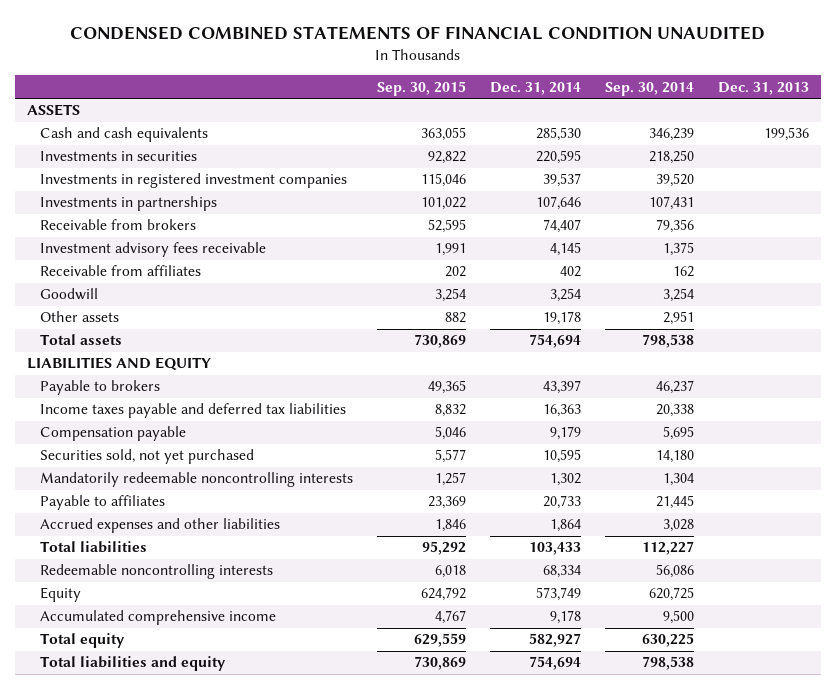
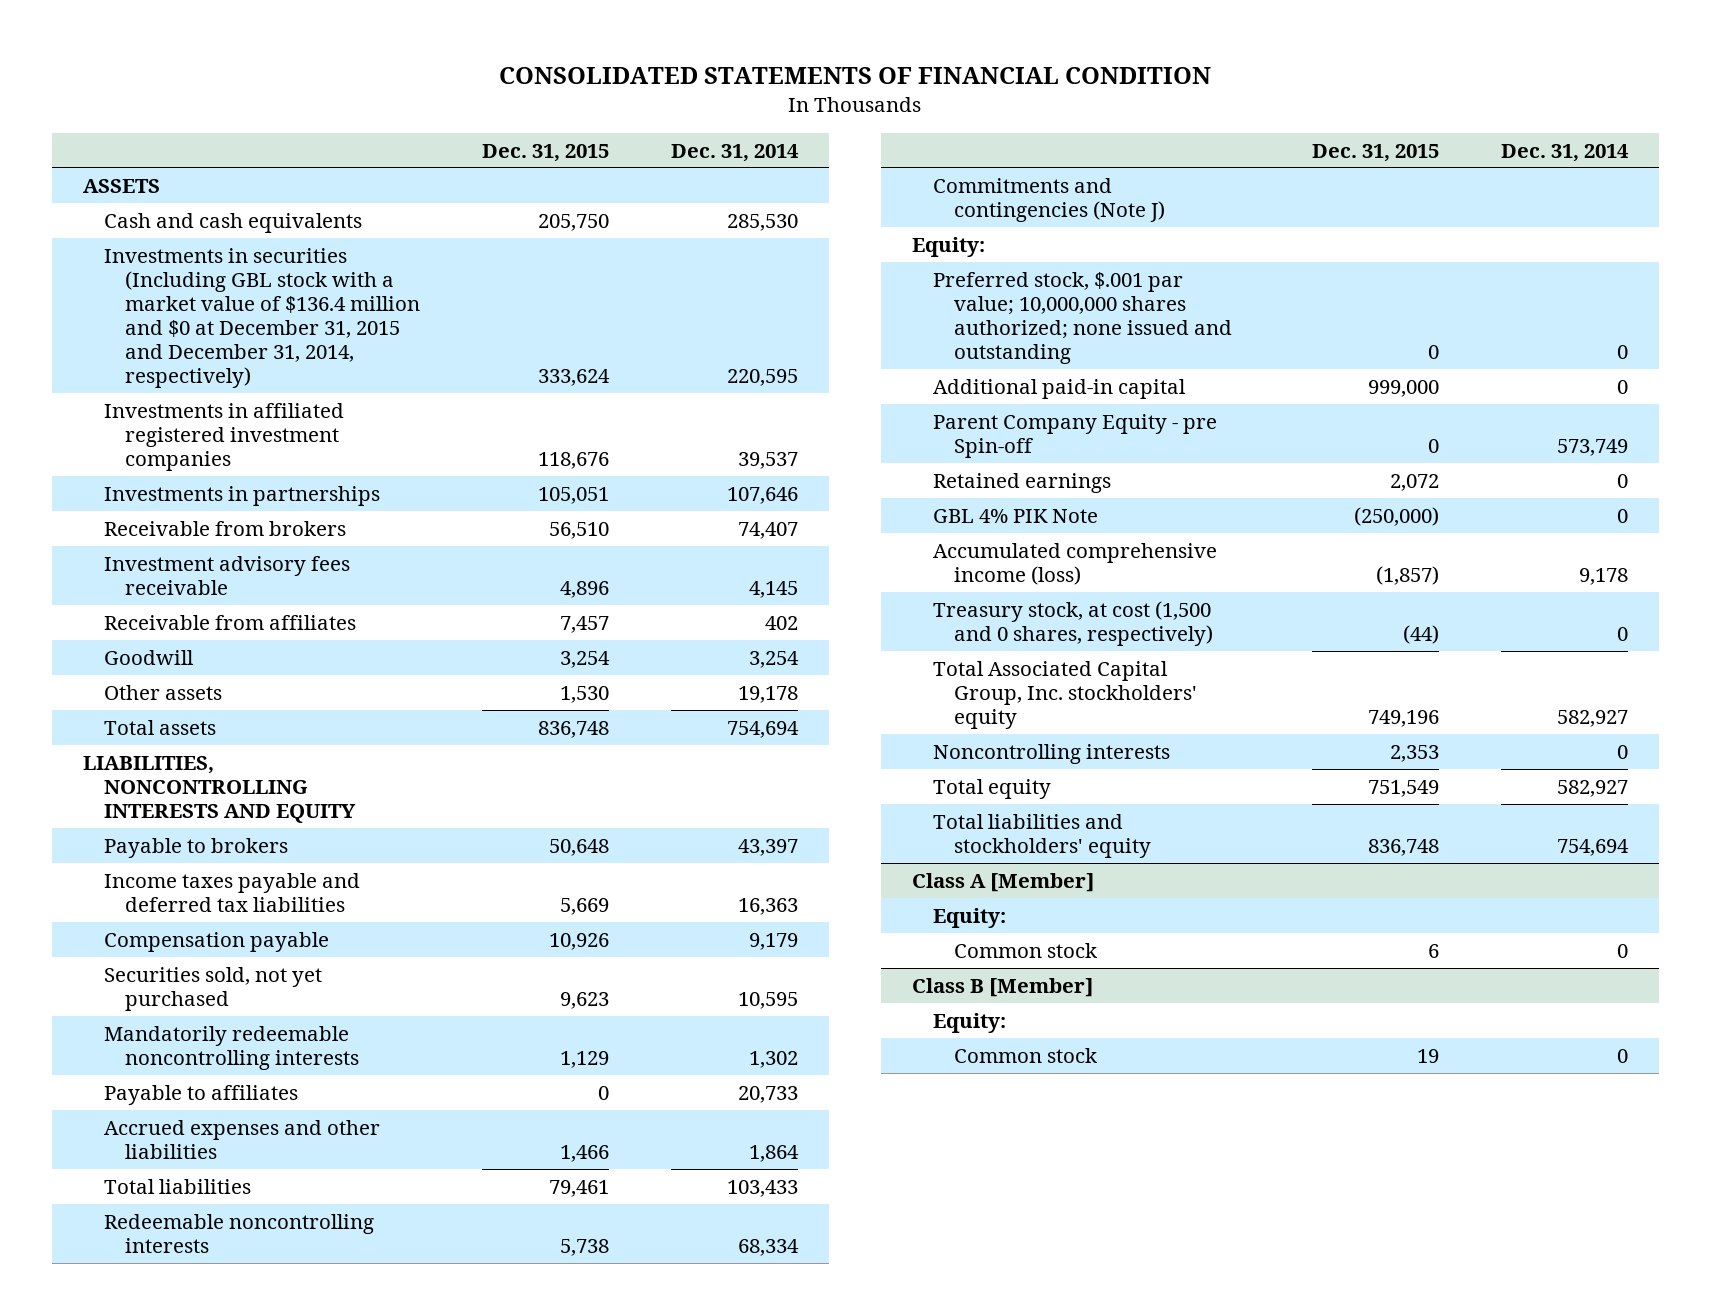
- CONDENSED COMBINED STATEMENTS OF FINANCIAL CONDITION UNAUDITED
+ CONSOLIDATED STATEMENTS OF FINANCIAL CONDITION
- | Sep. 30, 2015 | Dec. 31, 2014 | Sep. 30, 2014 | Dec. 31, 2013
+ | Dec. 31, 2015 | Dec. 31, 2014
- Investments in securities | 92,822 | 220,595 | 218,250 |
- Investments in registered investment companies | 115,046 | 39,537 | 39,520 |
+ Investments in securities (Including GBL stock with a market value of $136.4 million and $0 at December 31, 2015 and December 31, 2014, respectively) | 333,624 | 220,595
+ Investments in affiliated registered investment companies | 118,676 | 39,537
- LIABILITIES AND EQUITY
+ LIABILITIES, NONCONTROLLING INTERESTS AND EQUITY
- Equity | 624,792 | 573,749 | 620,725 |
- Accumulated comprehensive income | 4,767 | 9,178 | 9,500 |
+ Commitments and contingencies (Note J)
+ Equity:
+ Preferred stock, $.001 par value; 10,000,000 shares authorized; none issued and outstanding | 0 | 0
+ Additional paid-in capital | 999,000 | 0
+ Parent Company Equity - pre Spin-off | 0 | 573,749
+ Retained earnings | 2,072 | 0
+ GBL 4% PIK Note | (250,000) | 0
+ Accumulated comprehensive income (loss) | (1,857) | 9,178
+ Treasury stock, at cost (1,500 and 0 shares, respectively) | (44) | 0
+ Total Associated Capital Group, Inc. stockholders' equity | 749,196 | 582,927
+ Noncontrolling interests | 2,353 | 0
- Total liabilities and equity | 730,869 | 754,694 | 798,538 |
+ Total liabilities and stockholders' equity | 836,748 | 754,694
+ Class A [Member]
+ Equity:
+ Common stock | 6 | 0
+ Class B [Member]
+ Equity:
+ Common stock | 19 | 0

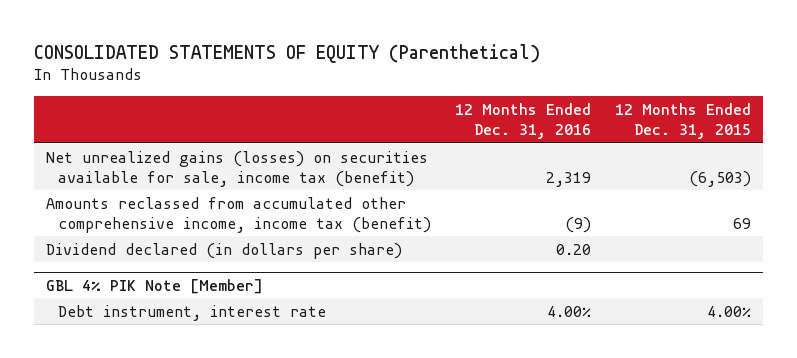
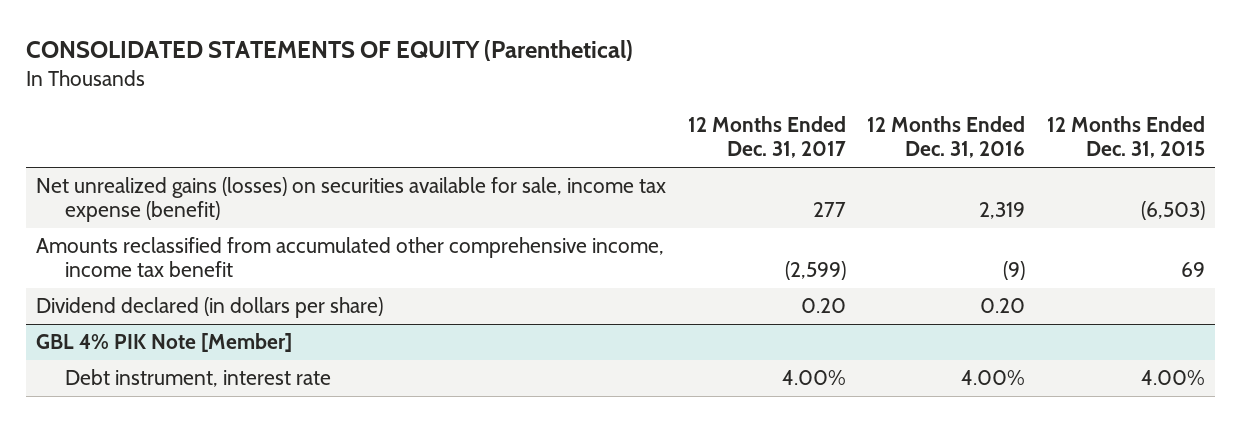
- | 12 Months Ended Dec. 31, 2016 | 12 Months Ended Dec. 31, 2015
+ | 12 Months Ended Dec. 31, 2017 | 12 Months Ended Dec. 31, 2016 | 12 Months Ended Dec. 31, 2015
- Net unrealized gains (losses) on securities available for sale, income tax (benefit) | 2,319 | (6,503)
- Amounts reclassed from accumulated other comprehensive income, income tax (benefit) | (9) | 69
+ Net unrealized gains (losses) on securities available for sale, income tax expense (benefit) | 277 | 2,319 | (6,503)
+ Amounts reclassified from accumulated other comprehensive income, income tax benefit | (2,599) | (9) | 69

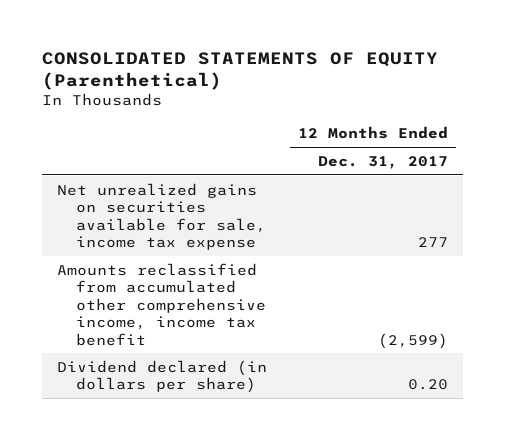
- | 12 Months Ended Dec. 31, 2017 | 12 Months Ended Dec. 31, 2016 | 12 Months Ended Dec. 31, 2015
+ | 12 Months Ended Dec. 31, 2017
- Net unrealized gains (losses) on securities available for sale, income tax expense (benefit) | 277 | 2,319 | (6,503)
+ Net unrealized gains on securities available for sale, income tax expense | 277
- GBL 4% PIK Note [Member]
- Debt instrument, interest rate | 4.00% | 4.00% | 4.00%

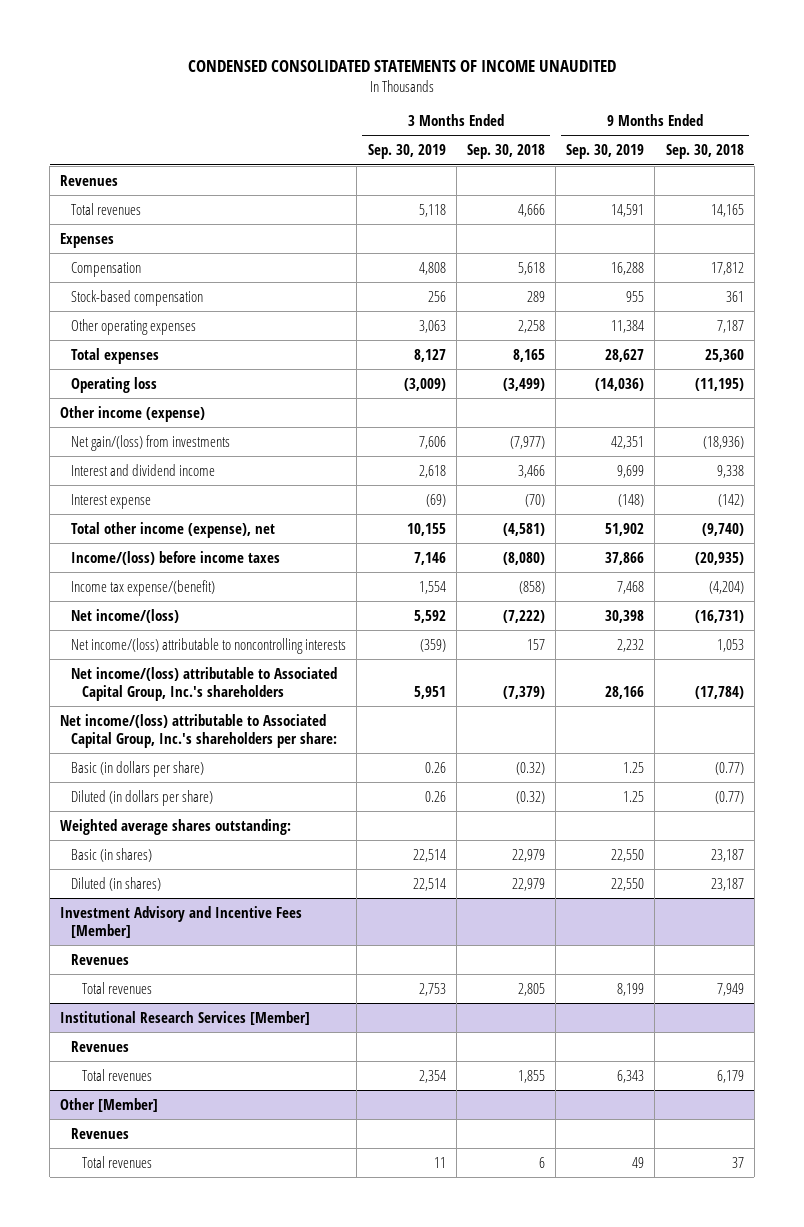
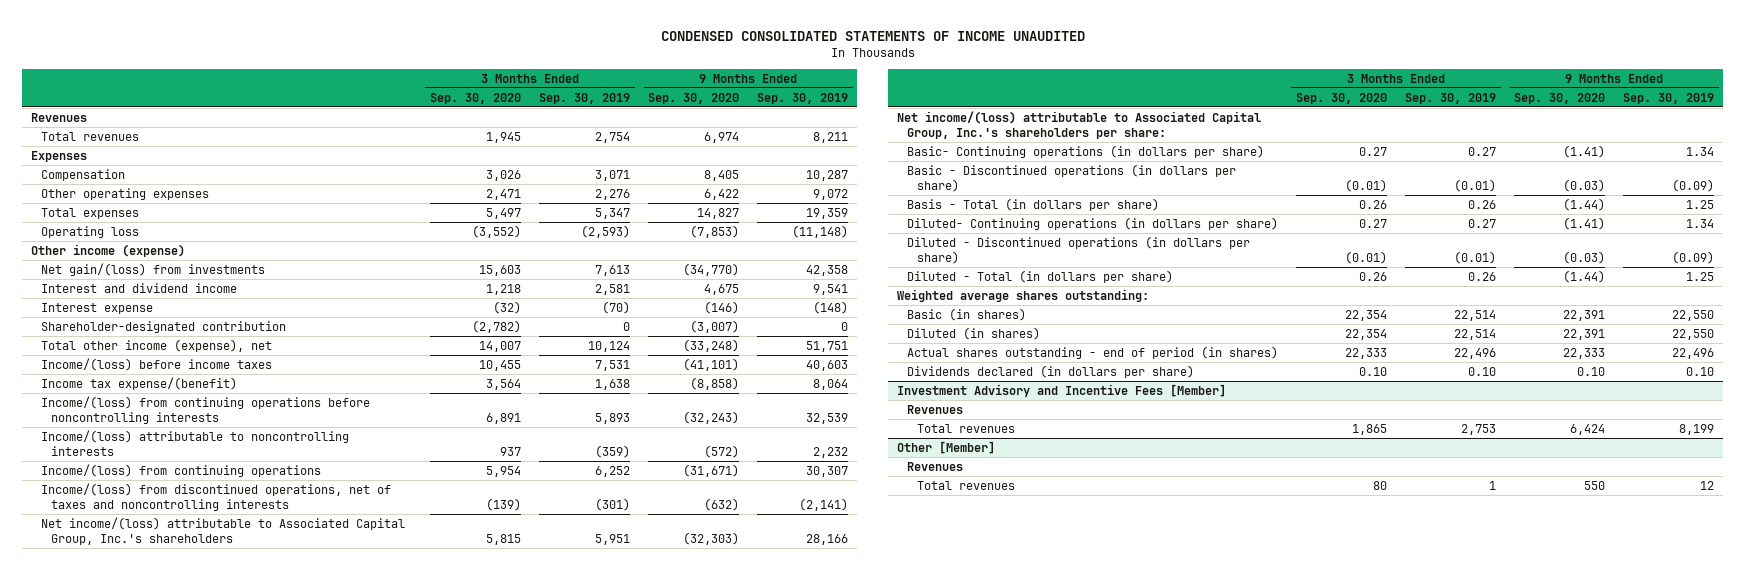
- | 3 Months Ended Sep. 30, 2019 | 3 Months Ended Sep. 30, 2018 | 9 Months Ended Sep. 30, 2019 | 9 Months Ended Sep. 30, 2018
+ | 3 Months Ended Sep. 30, 2020 | 3 Months Ended Sep. 30, 2019 | 9 Months Ended Sep. 30, 2020 | 9 Months Ended Sep. 30, 2019
- Total revenues | 5,118 | 4,666 | 14,591 | 14,165
+ Total revenues | 1,945 | 2,754 | 6,974 | 8,211
- Compensation | 4,808 | 5,618 | 16,288 | 17,812
- Stock-based compensation | 256 | 289 | 955 | 361
- Other operating expenses | 3,063 | 2,258 | 11,384 | 7,187
- Total expenses | 8,127 | 8,165 | 28,627 | 25,360
- Operating loss | (3,009) | (3,499) | (14,036) | (11,195)
+ Compensation | 3,026 | 3,071 | 8,405 | 10,287
+ Other operating expenses | 2,471 | 2,276 | 6,422 | 9,072
+ Total expenses | 5,497 | 5,347 | 14,827 | 19,359
+ Operating loss | (3,552) | (2,593) | (7,853) | (11,148)
- Net gain/(loss) from investments | 7,606 | (7,977) | 42,351 | (18,936)
- Interest and dividend income | 2,618 | 3,466 | 9,699 | 9,338
- Interest expense | (69) | (70) | (148) | (142)
- Total other income (expense), net | 10,155 | (4,581) | 51,902 | (9,740)
- Income/(loss) before income taxes | 7,146 | (8,080) | 37,866 | (20,935)
- Income tax expense/(benefit) | 1,554 | (858) | 7,468 | (4,204)
- Net income/(loss) | 5,592 | (7,222) | 30,398 | (16,731)
- Net income/(loss) attributable to noncontrolling interests | (359) | 157 | 2,232 | 1,053
+ Net gain/(loss) from investments | 15,603 | 7,613 | (34,770) | 42,358
+ Interest and dividend income | 1,218 | 2,581 | 4,675 | 9,541
+ Interest expense | (32) | (70) | (146) | (148)
+ Shareholder-designated contribution | (2,782) | 0 | (3,007) | 0
+ Total other income (expense), net | 14,007 | 10,124 | (33,248) | 51,751
+ Income/(loss) before income taxes | 10,455 | 7,531 | (41,101) | 40,603
+ Income tax expense/(benefit) | 3,564 | 1,638 | (8,858) | 8,064
+ Income/(loss) from continuing operations before noncontrolling interests | 6,891 | 5,893 | (32,243) | 32,539
+ Income/(loss) attributable to noncontrolling interests | 937 | (359) | (572) | 2,232
+ Income/(loss) from continuing operations | 5,954 | 6,252 | (31,671) | 30,307
+ Income/(loss) from discontinued operations, net of taxes and noncontrolling interests | (139) | (301) | (632) | (2,141)
- Basic (in dollars per share) | 0.26 | (0.32) | 1.25 | (0.77)
- Diluted (in dollars per share) | 0.26 | (0.32) | 1.25 | (0.77)
+ Basic- Continuing operations (in dollars per share) | 0.27 | 0.27 | (1.41) | 1.34
+ Basic - Discontinued operations (in dollars per share) | (0.01) | (0.01) | (0.03) | (0.09)
+ Basis - Total (in dollars per share) | 0.26 | 0.26 | (1.44) | 1.25
+ Diluted- Continuing operations (in dollars per share) | 0.27 | 0.27 | (1.41) | 1.34
+ Diluted - Discontinued operations (in dollars per share) | (0.01) | (0.01) | (0.03) | (0.09)
+ Diluted - Total (in dollars per share) | 0.26 | 0.26 | (1.44) | 1.25
+ Actual shares outstanding - end of period (in shares) | 22,333 | 22,496 | 22,333 | 22,496
+ Dividends declared (in dollars per share) | 0.10 | 0.10 | 0.10 | 0.10
- Institutional Research Services [Member]
- Revenues
- Total revenues | 2,354 | 1,855 | 6,343 | 6,179
@ Other [Member]
- Total revenues | 11 | 6 | 49 | 37
+ Total revenues | 80 | 1 | 550 | 12

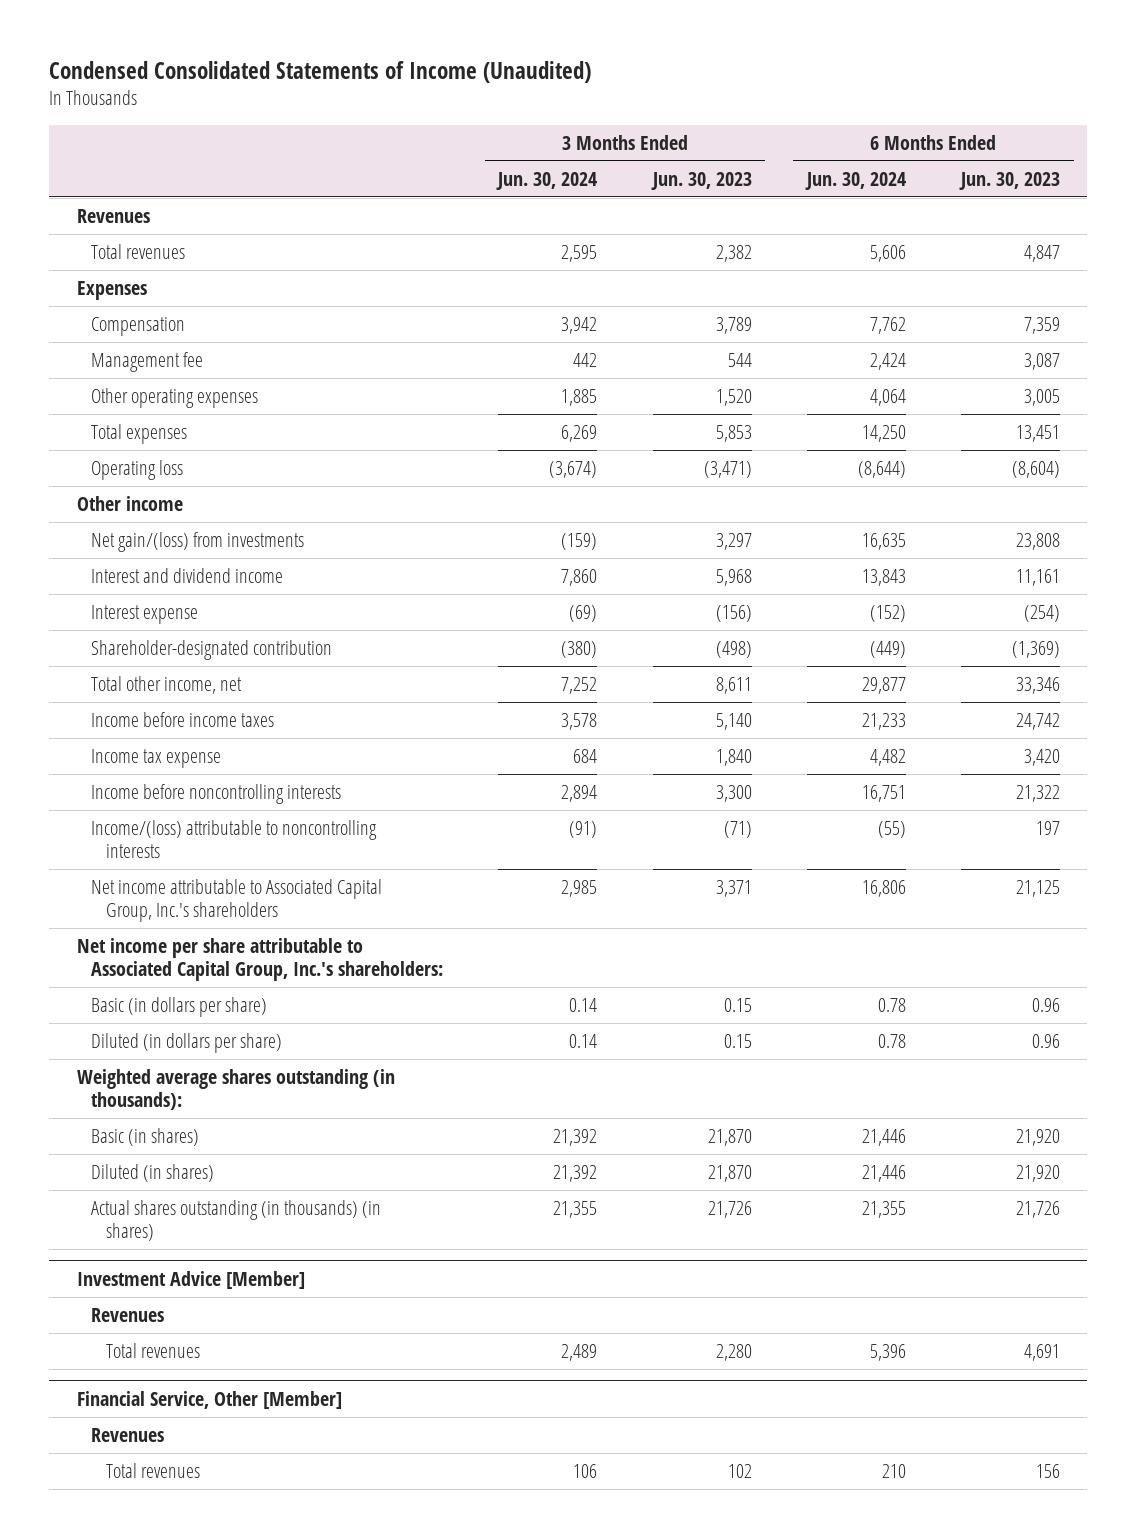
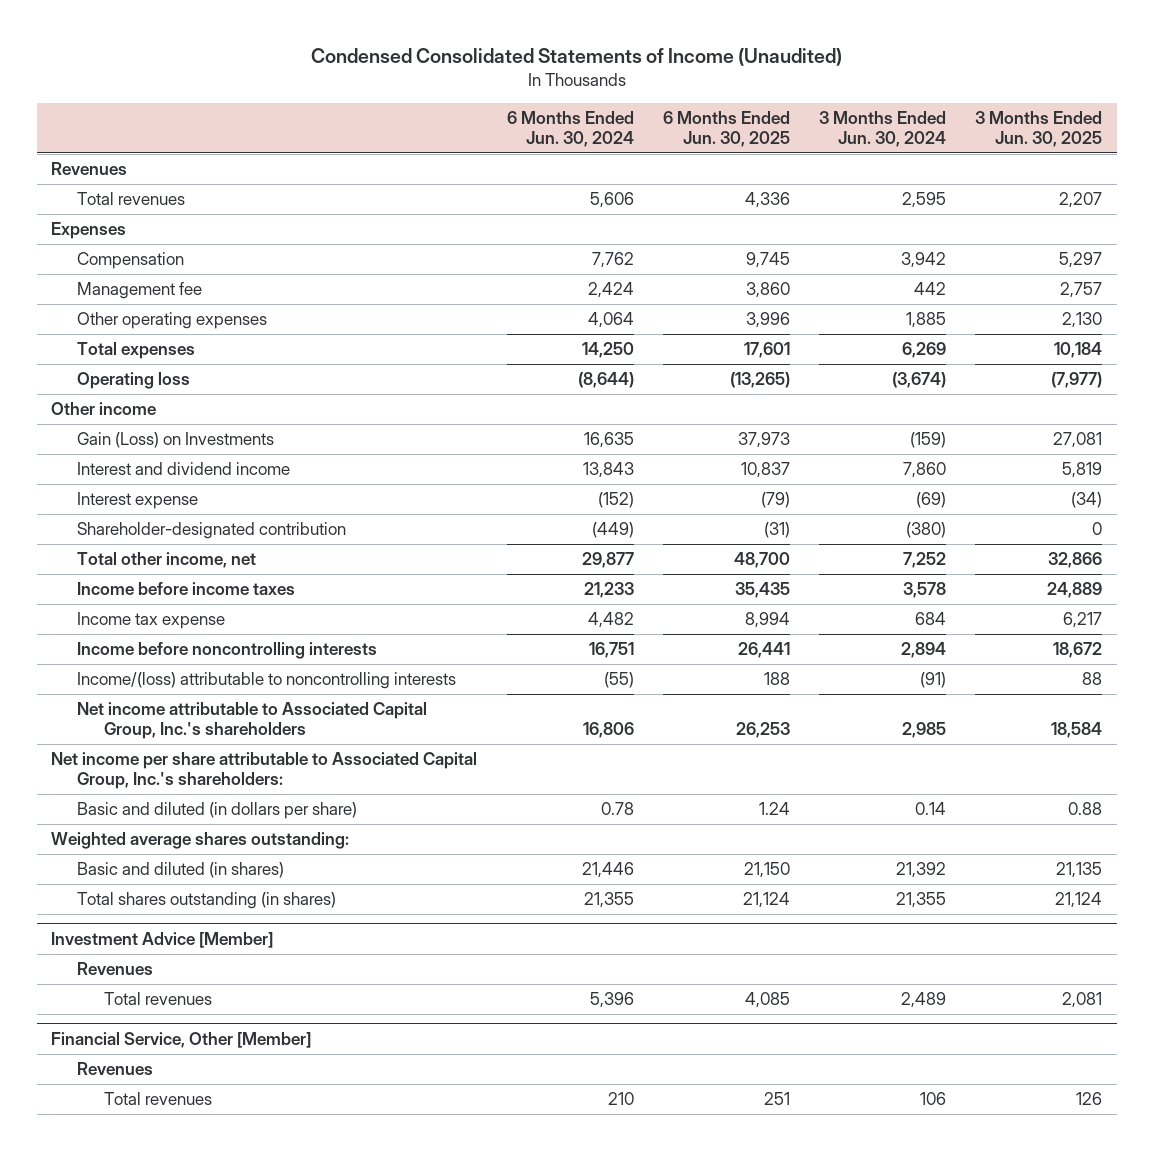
- | 3 Months Ended Jun. 30, 2024 | 3 Months Ended Jun. 30, 2023 | 6 Months Ended Jun. 30, 2024 | 6 Months Ended Jun. 30, 2023
+ | 6 Months Ended Jun. 30, 2024 | 6 Months Ended Jun. 30, 2025 | 3 Months Ended Jun. 30, 2024 | 3 Months Ended Jun. 30, 2025
- Net gain/(loss) from investments | (159) | 3,297 | 16,635 | 23,808
+ Gain (Loss) on Investments | 16,635 | 37,973 | (159) | 27,081
- Basic (in dollars per share) | 0.14 | 0.15 | 0.78 | 0.96
- Diluted (in dollars per share) | 0.14 | 0.15 | 0.78 | 0.96
- Weighted average shares outstanding (in thousands):
- Basic (in shares) | 21,392 | 21,870 | 21,446 | 21,920
- Diluted (in shares) | 21,392 | 21,870 | 21,446 | 21,920
- Actual shares outstanding (in thousands) (in shares) | 21,355 | 21,726 | 21,355 | 21,726
+ Basic and diluted (in dollars per share) | 0.78 | 1.24 | 0.14 | 0.88
+ Weighted average shares outstanding:
+ Basic and diluted (in shares) | 21,446 | 21,150 | 21,392 | 21,135
+ Total shares outstanding (in shares) | 21,355 | 21,124 | 21,355 | 21,124

